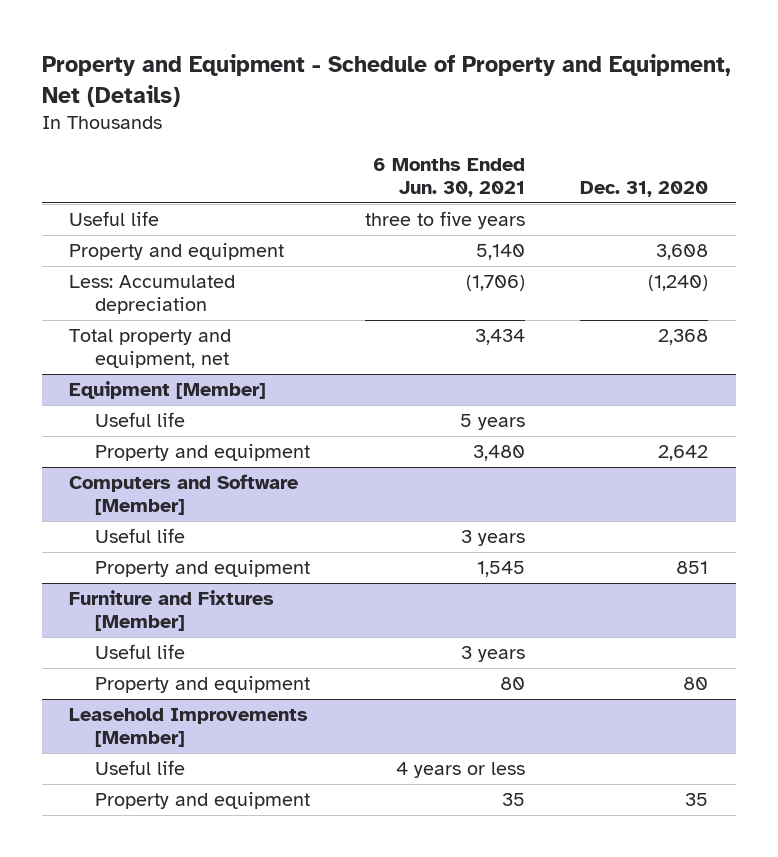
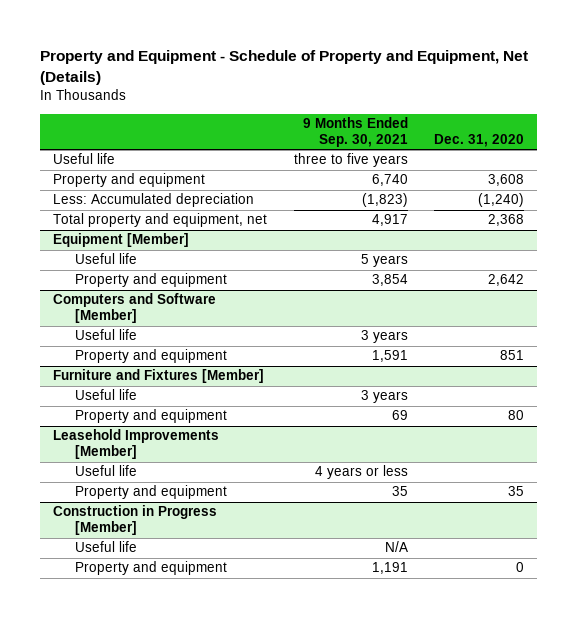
- | 6 Months Ended Jun. 30, 2021 | Dec. 31, 2020
+ | 9 Months Ended Sep. 30, 2021 | Dec. 31, 2020
+ Construction in Progress [Member]
+ Useful life | N/A |
+ Property and equipment | 1,191 | 0

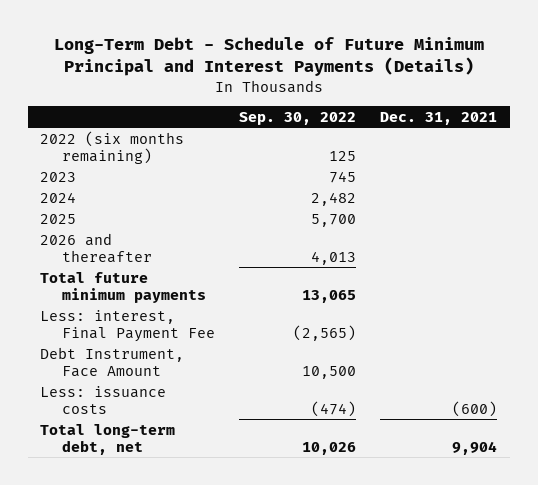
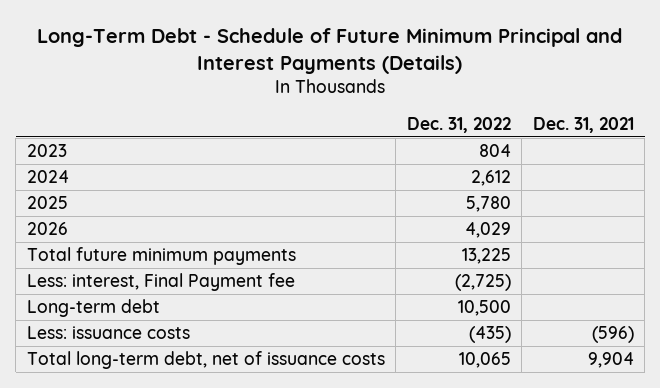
- | Sep. 30, 2022 | Dec. 31, 2021
+ | Dec. 31, 2022 | Dec. 31, 2021
- 2022 (six months remaining) | 125 |
- 2026 and thereafter | 4,013 |
+ 2026 | 4,029 |
- Less: interest, Final Payment Fee | (2,565) |
- Debt Instrument, Face Amount | 10,500 |
- Less: issuance costs | (474) | (600)
- Total long-term debt, net | 10,026 | 9,904
+ Less: interest, Final Payment fee | (2,725) |
+ Long-term debt | 10,500 |
+ Less: issuance costs | (435) | (596)
+ Total long-term debt, net of issuance costs | 10,065 | 9,904

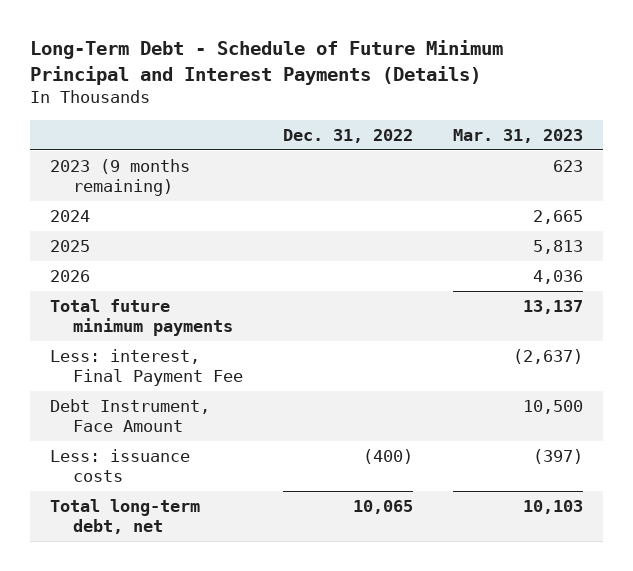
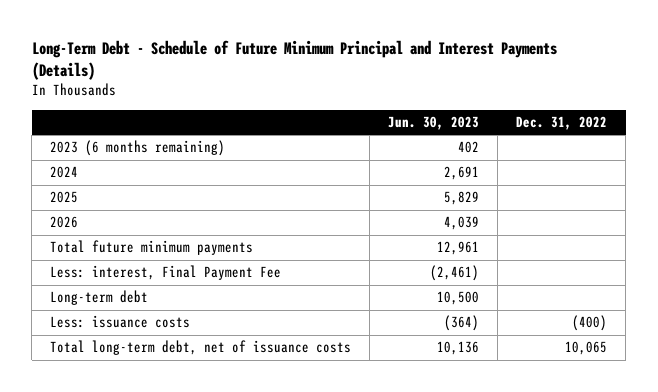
- | Dec. 31, 2022 | Mar. 31, 2023
+ | Jun. 30, 2023 | Dec. 31, 2022
- 2023 (9 months remaining) | | 623
+ 2023 (6 months remaining) | 402 |
- Debt Instrument, Face Amount | | 10,500
+ Long-term debt | 10,500 |
- Total long-term debt, net | 10,065 | 10,103
+ Total long-term debt, net of issuance costs | 10,136 | 10,065

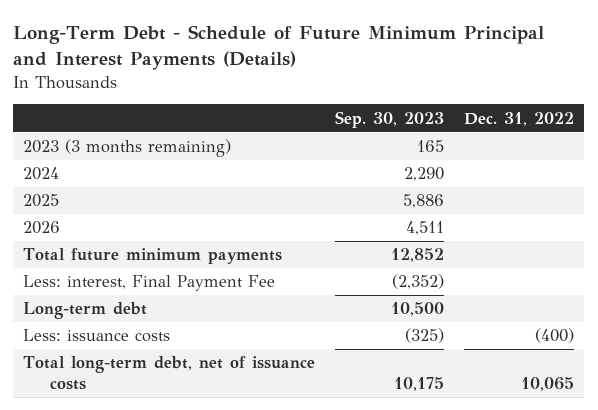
- | Jun. 30, 2023 | Dec. 31, 2022
+ | Sep. 30, 2023 | Dec. 31, 2022
- 2023 (6 months remaining) | 402 |
+ 2023 (3 months remaining) | 165 |

